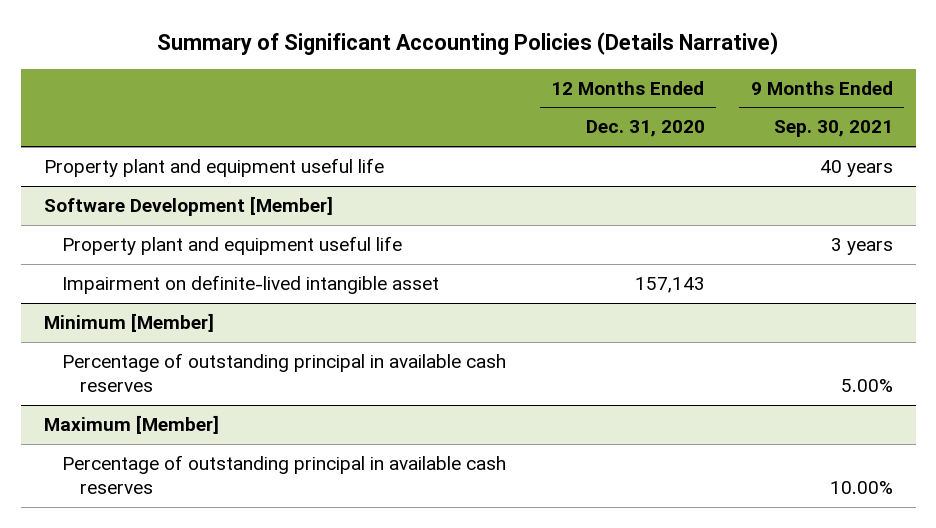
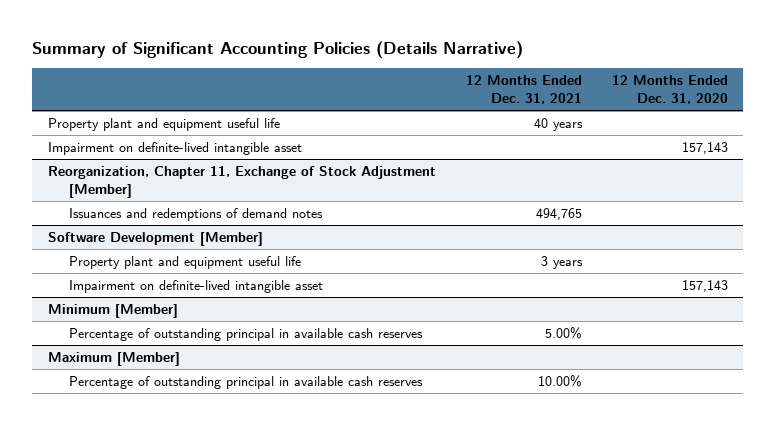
- | 12 Months Ended Dec. 31, 2020 | 9 Months Ended Sep. 30, 2021
+ | 12 Months Ended Dec. 31, 2021 | 12 Months Ended Dec. 31, 2020
+ Impairment on definite-lived intangible asset | | 157,143
+ Reorganization, Chapter 11, Exchange of Stock Adjustment [Member]
+ Issuances and redemptions of demand notes | 494,765 |

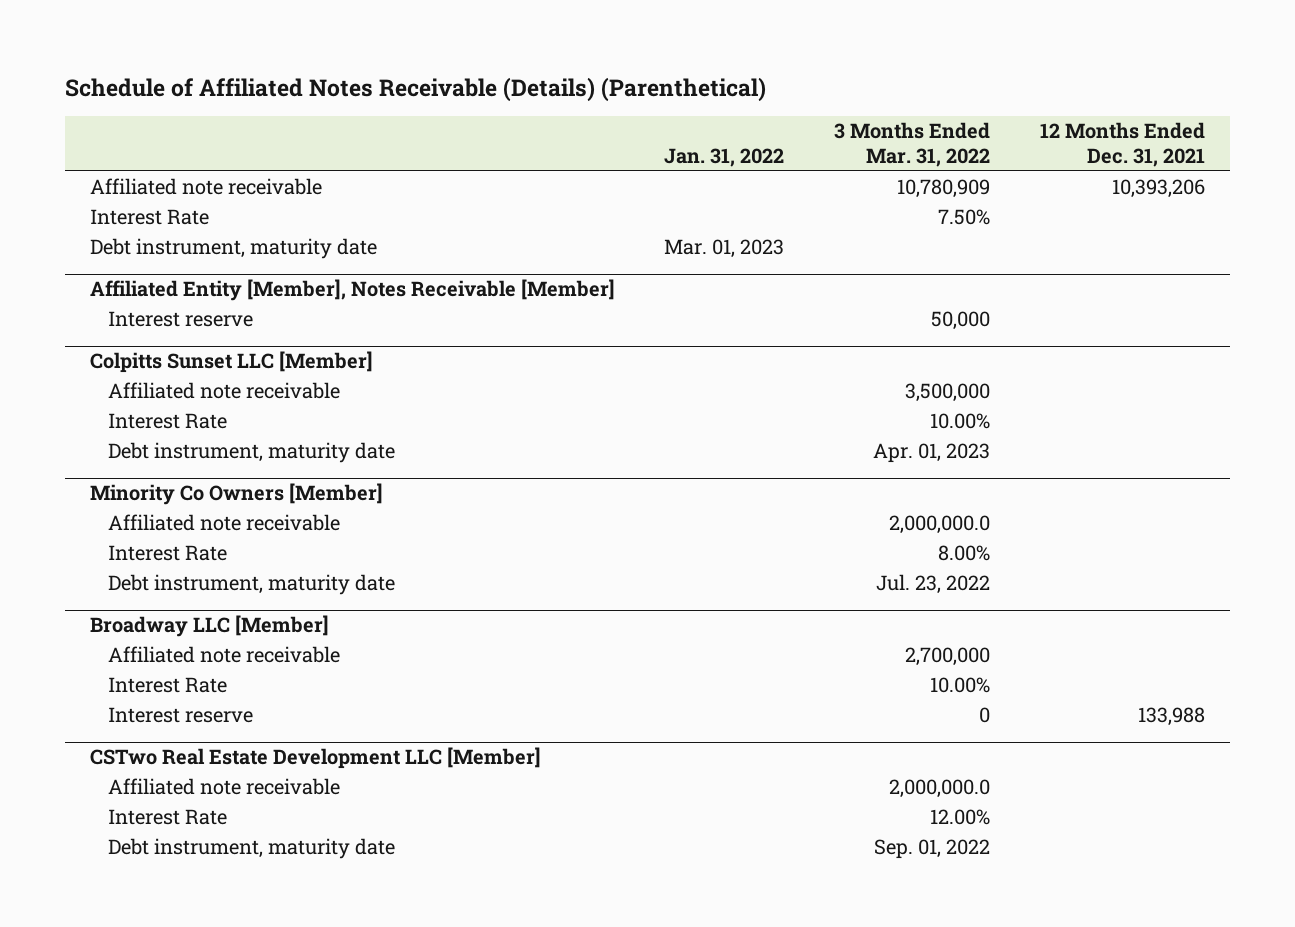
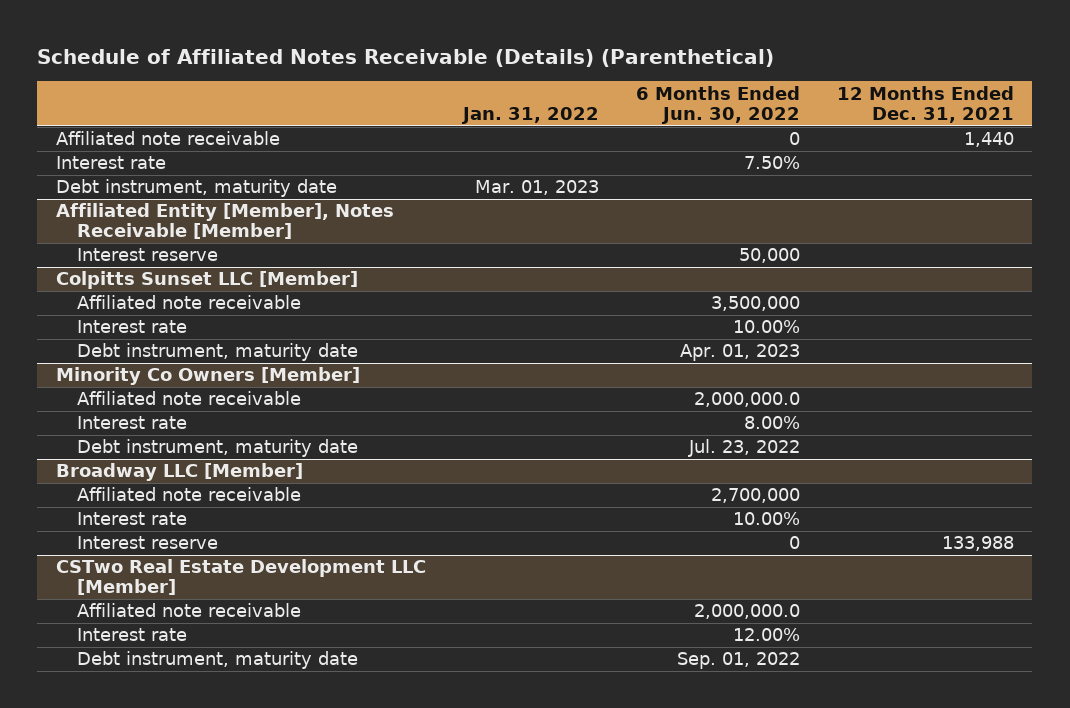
- | Jan. 31, 2022 | 3 Months Ended Mar. 31, 2022 | 12 Months Ended Dec. 31, 2021
+ | Jan. 31, 2022 | 6 Months Ended Jun. 30, 2022 | 12 Months Ended Dec. 31, 2021
- Affiliated note receivable | | 10,780,909 | 10,393,206
- Interest Rate | | 7.50% |
+ Affiliated note receivable | | 0 | 1,440
+ Interest rate | | 7.50% |
@ Colpitts Sunset LLC [Member]
- Interest Rate | | 10.00% |
+ Interest rate | | 10.00% |
@ Minority Co Owners [Member]
- Interest Rate | | 8.00% |
+ Interest rate | | 8.00% |
@ Broadway LLC [Member]
- Interest Rate | | 10.00% |
+ Interest rate | | 10.00% |
@ CSTwo Real Estate Development LLC [Member]
- Interest Rate | | 12.00% |
+ Interest rate | | 12.00% |

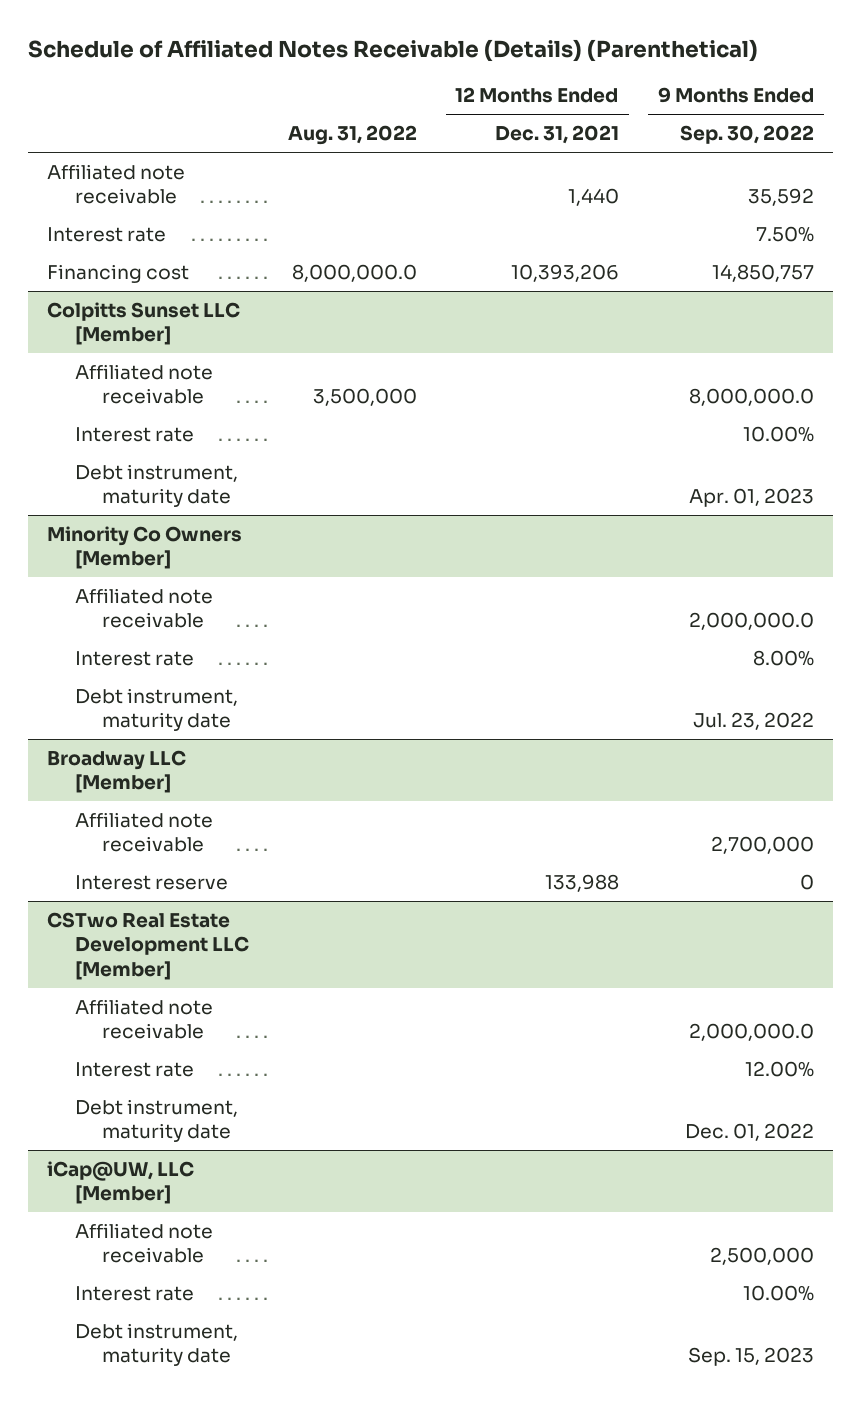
- | Jan. 31, 2022 | 6 Months Ended Jun. 30, 2022 | 12 Months Ended Dec. 31, 2021
+ | Aug. 31, 2022 | 12 Months Ended Dec. 31, 2021 | 9 Months Ended Sep. 30, 2022
- Debt instrument, maturity date | Mar. 01, 2023 | |
- Affiliated Entity [Member], Notes Receivable [Member]
- Interest reserve | | 50,000 |
+ Financing cost | 8,000,000.0 | 10,393,206 | 14,850,757
@ Broadway LLC [Member]
- Interest rate | | 10.00% |
+ iCap@UW, LLC [Member]
+ Affiliated note receivable | | | 2,500,000
+ Interest rate | | | 10.00%
+ Debt instrument, maturity date | | | Sep. 15, 2023

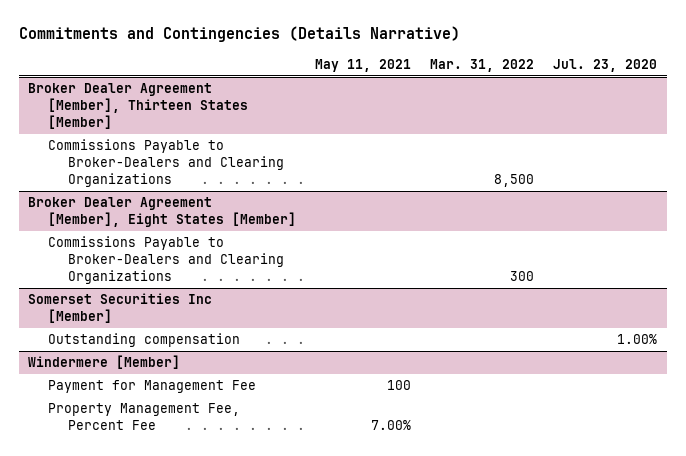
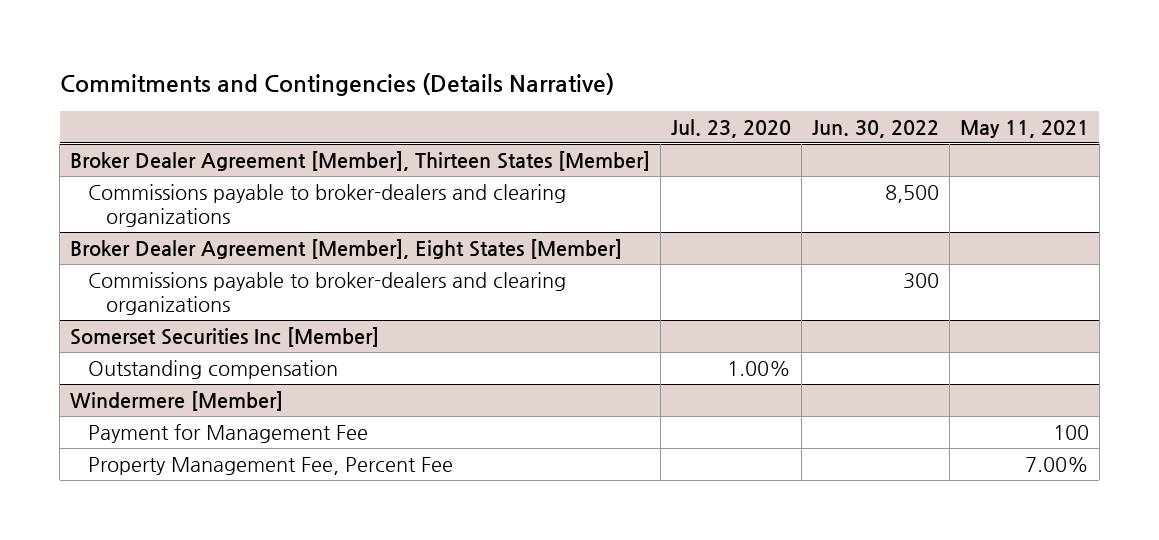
- | May 11, 2021 | Mar. 31, 2022 | Jul. 23, 2020
+ | Jul. 23, 2020 | Jun. 30, 2022 | May 11, 2021
@ Broker Dealer Agreement [Member], Thirteen States [Member]
- Commissions Payable to Broker-Dealers and Clearing Organizations | | 8,500 |
+ Commissions payable to broker-dealers and clearing organizations | | 8,500 |
@ Broker Dealer Agreement [Member], Eight States [Member]
- Commissions Payable to Broker-Dealers and Clearing Organizations | | 300 |
+ Commissions payable to broker-dealers and clearing organizations | | 300 |

